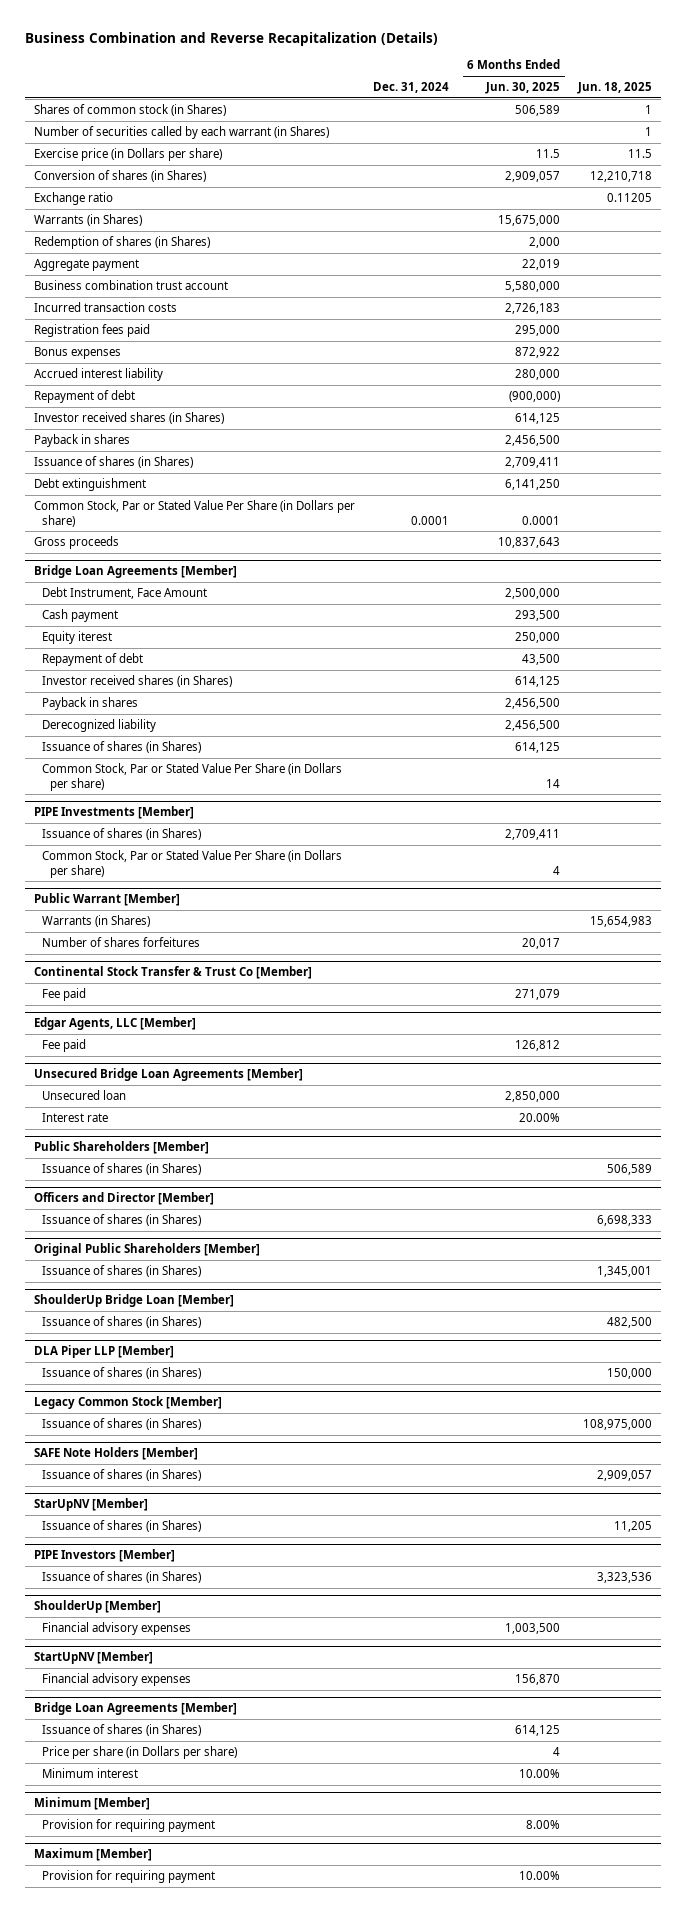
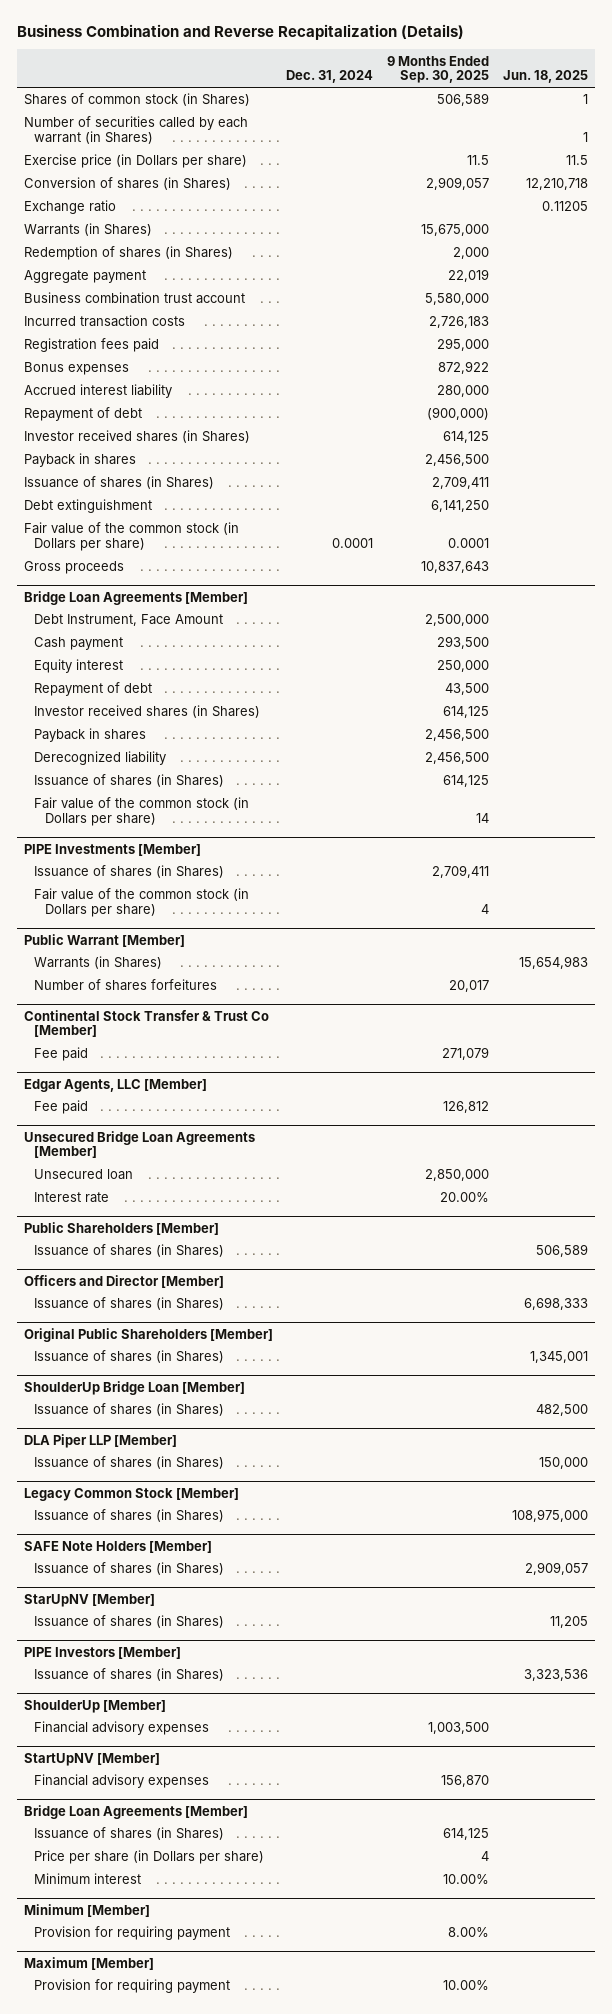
- | Dec. 31, 2024 | 6 Months Ended Jun. 30, 2025 | Jun. 18, 2025
+ | Dec. 31, 2024 | 9 Months Ended Sep. 30, 2025 | Jun. 18, 2025
- Common Stock, Par or Stated Value Per Share (in Dollars per share) | 0.0001 | 0.0001 |
+ Fair value of the common stock (in Dollars per share) | 0.0001 | 0.0001 |
@ Bridge Loan Agreements [Member]
- Equity iterest | | 250,000 |
+ Equity interest | | 250,000 |
- Common Stock, Par or Stated Value Per Share (in Dollars per share) | | 14 |
+ Fair value of the common stock (in Dollars per share) | | 14 |
@ PIPE Investments [Member]
- Common Stock, Par or Stated Value Per Share (in Dollars per share) | | 4 |
+ Fair value of the common stock (in Dollars per share) | | 4 |

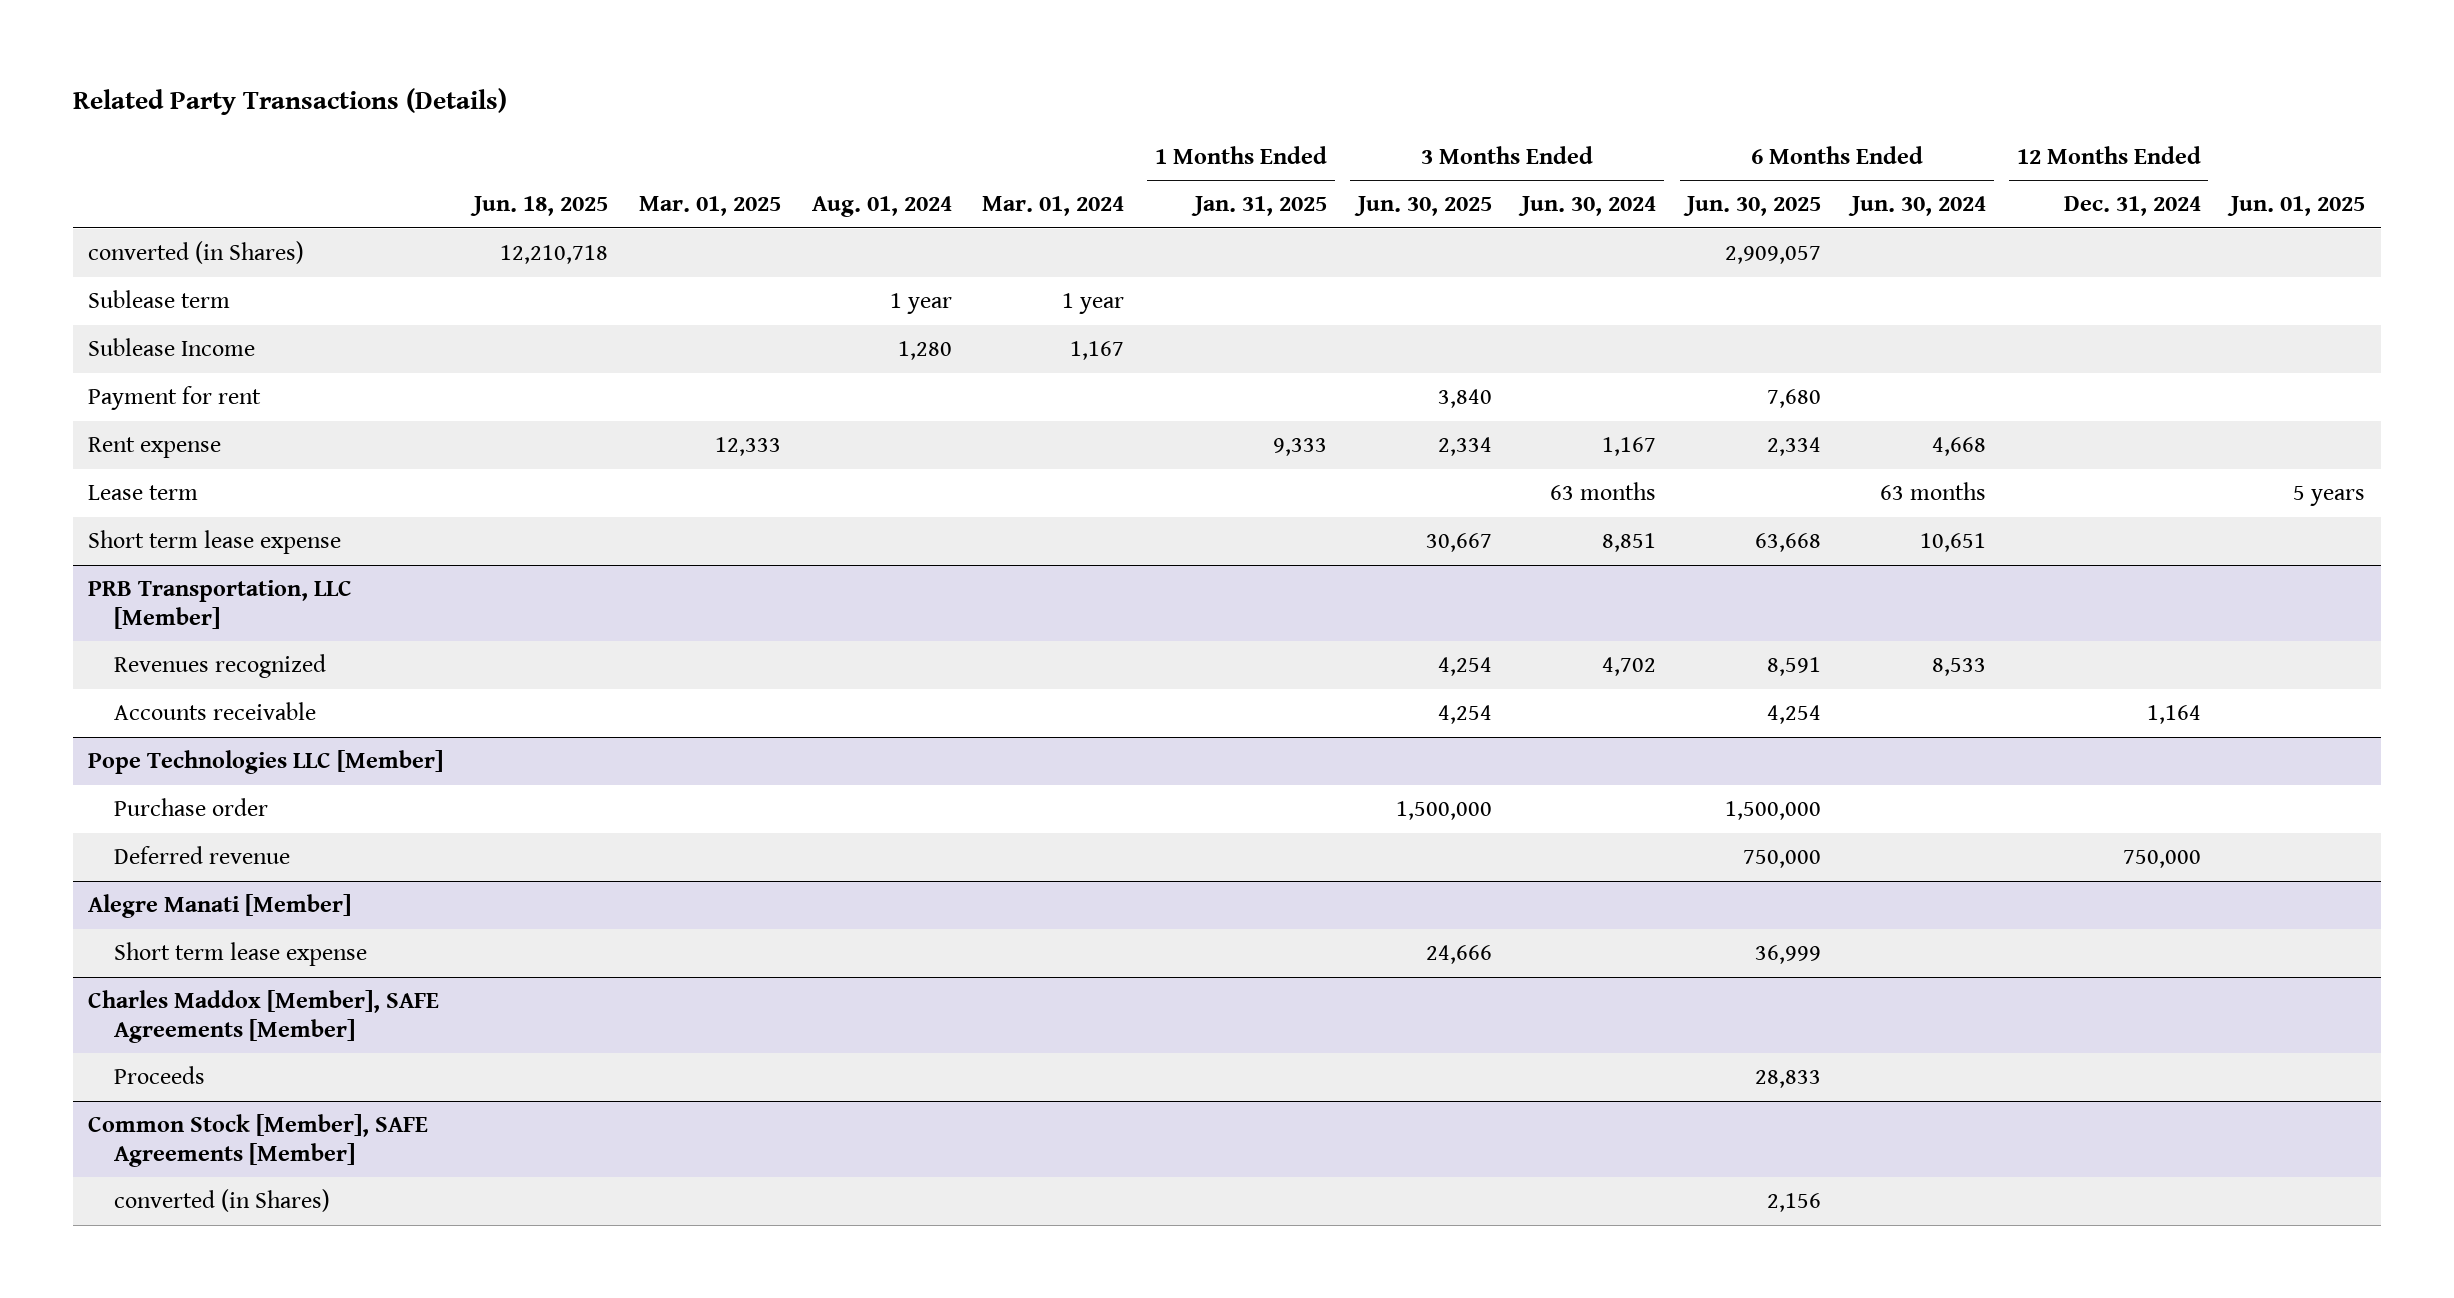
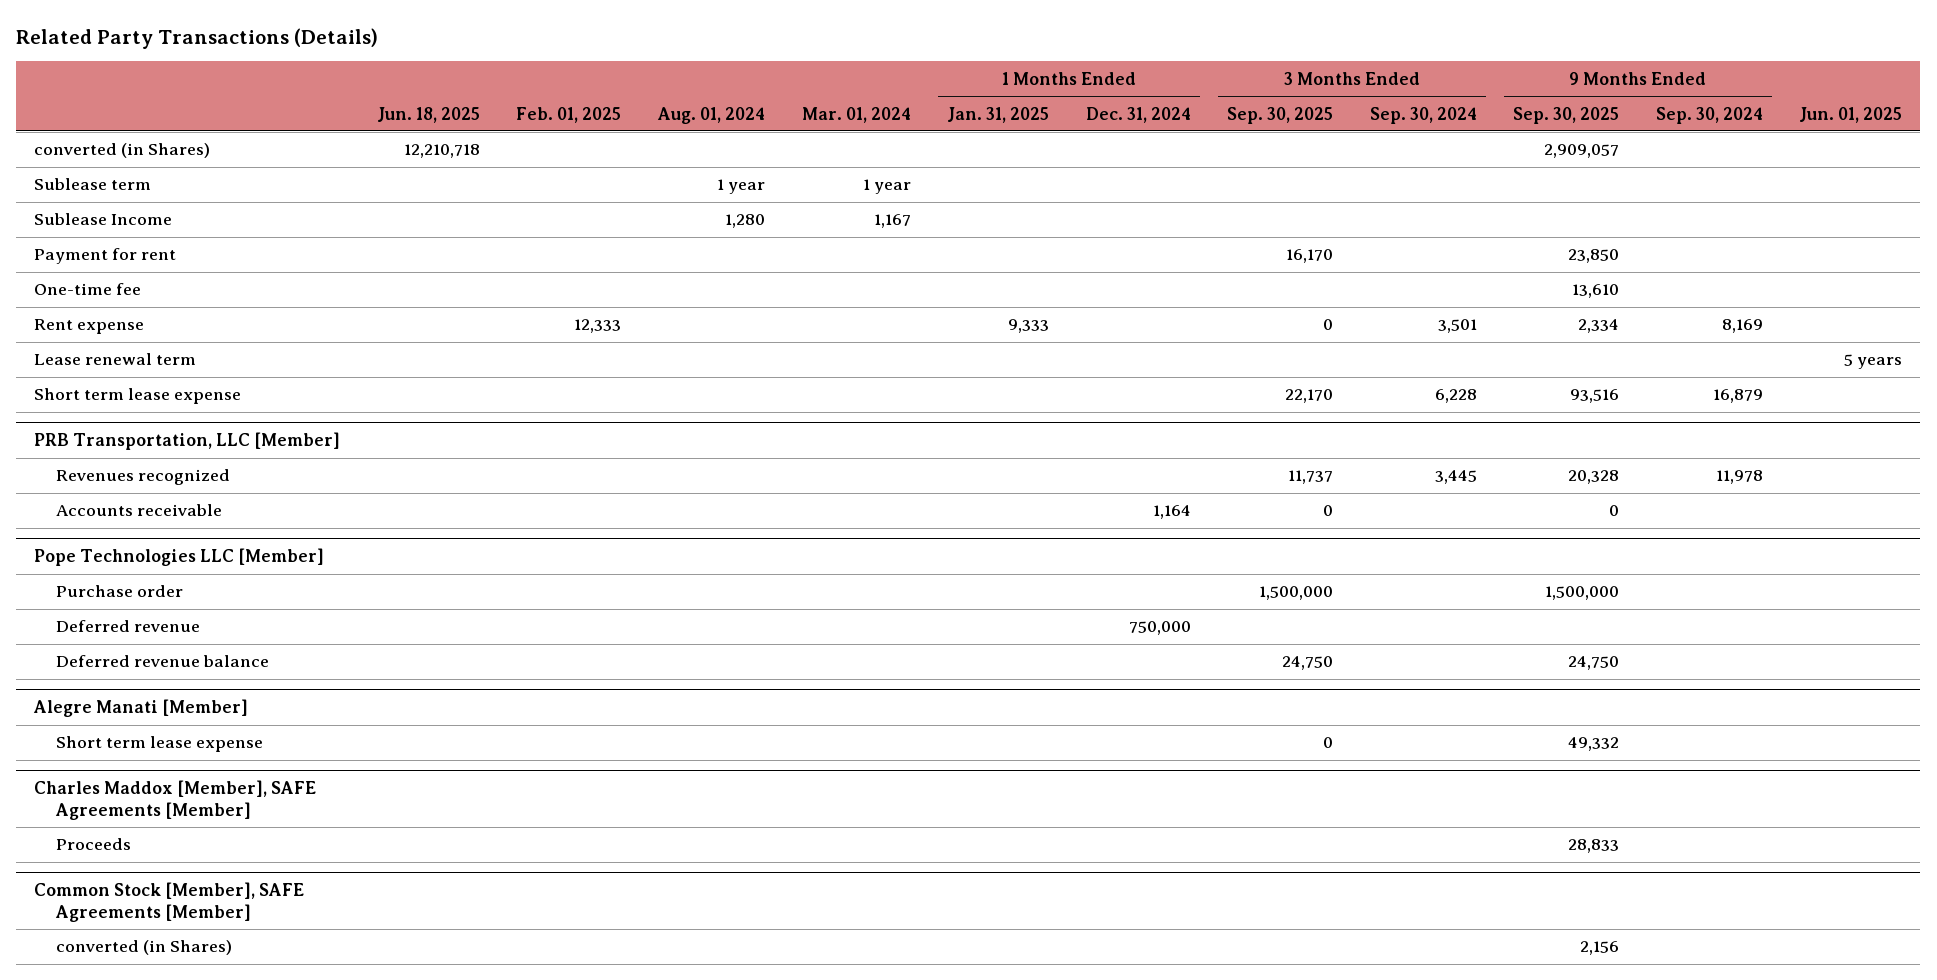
- | Jun. 18, 2025 | Mar. 01, 2025 | Aug. 01, 2024 | Mar. 01, 2024 | 1 Months Ended Jan. 31, 2025 | 3 Months Ended Jun. 30, 2025 | 3 Months Ended Jun. 30, 2024 | 6 Months Ended Jun. 30, 2025 | 6 Months Ended Jun. 30, 2024 | 12 Months Ended Dec. 31, 2024 | Jun. 01, 2025
+ | Jun. 18, 2025 | Feb. 01, 2025 | Aug. 01, 2024 | Mar. 01, 2024 | 1 Months Ended Jan. 31, 2025 | 1 Months Ended Dec. 31, 2024 | 3 Months Ended Sep. 30, 2025 | 3 Months Ended Sep. 30, 2024 | 9 Months Ended Sep. 30, 2025 | 9 Months Ended Sep. 30, 2024 | Jun. 01, 2025
+ One-time fee | | | | | | | | | 13,610 | |
- Lease term | | | | | | | 63 months | | 63 months | | 5 years
+ Lease renewal term | | | | | | | | | | | 5 years
@ Pope Technologies LLC [Member]
+ Deferred revenue balance | | | | | | | 24,750 | | 24,750 | |

